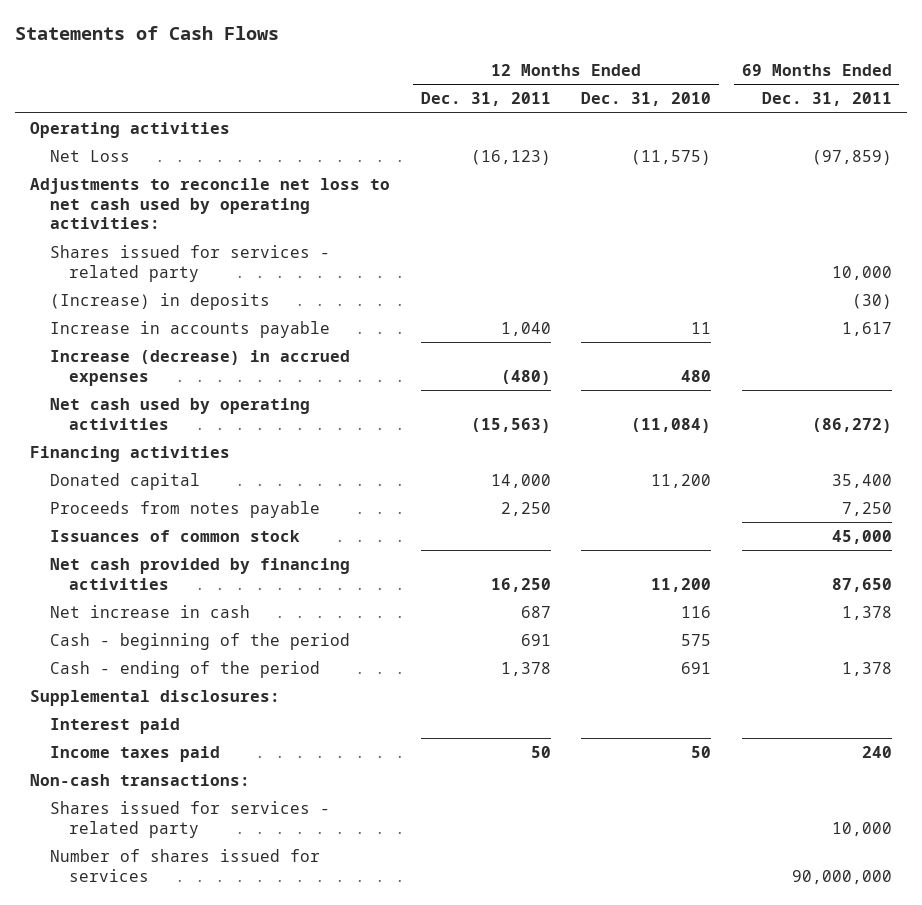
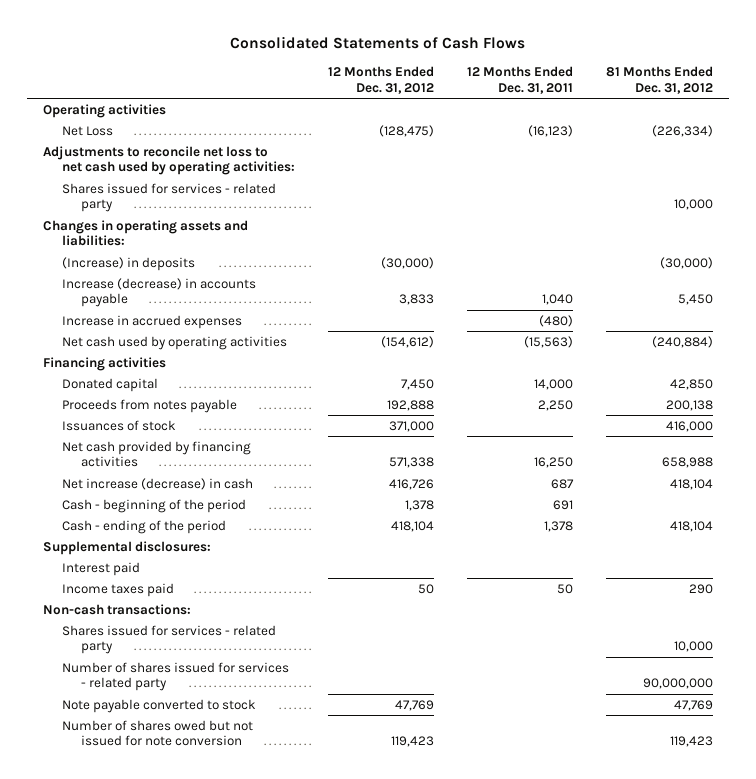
- Statements of Cash Flows
+ Consolidated Statements of Cash Flows
- | 12 Months Ended Dec. 31, 2011 | 12 Months Ended Dec. 31, 2010 | 69 Months Ended Dec. 31, 2011
+ | 12 Months Ended Dec. 31, 2012 | 12 Months Ended Dec. 31, 2011 | 81 Months Ended Dec. 31, 2012
+ Changes in operating assets and liabilities:
- Increase in accounts payable | 1,040 | 11 | 1,617
- Increase (decrease) in accrued expenses | (480) | 480 |
+ Increase (decrease) in accounts payable | 3,833 | 1,040 | 5,450
+ Increase in accrued expenses | | (480) |
- Issuances of common stock | | | 45,000
+ Issuances of stock | 371,000 | | 416,000
- Net increase in cash | 687 | 116 | 1,378
+ Net increase (decrease) in cash | 416,726 | 687 | 418,104
- Number of shares issued for services | | | 90,000,000
+ Number of shares issued for services - related party | | | 90,000,000
+ Note payable converted to stock | 47,769 | | 47,769
+ Number of shares owed but not issued for note conversion | 119,423 | | 119,423

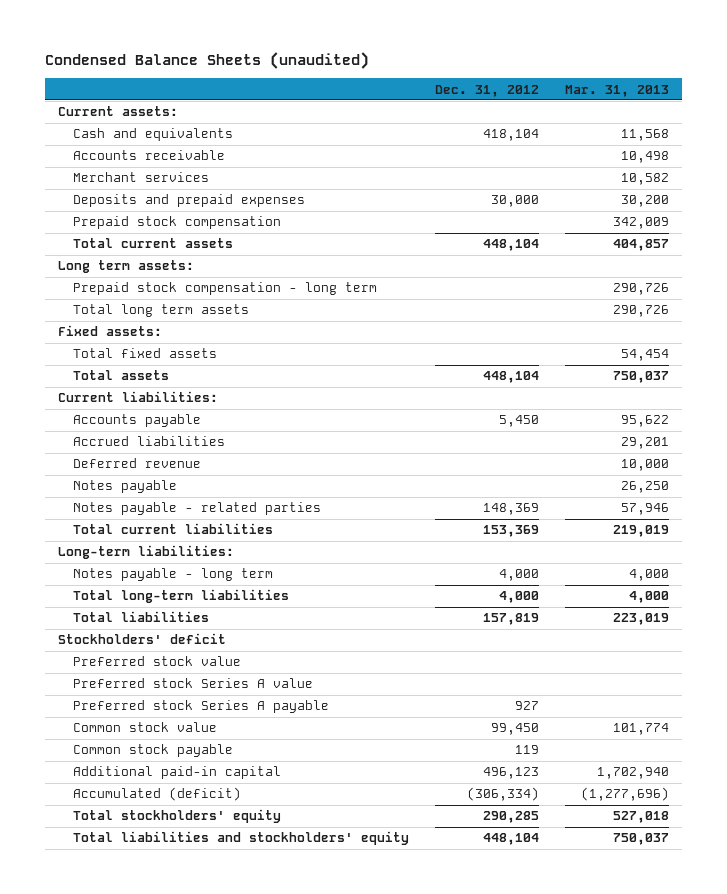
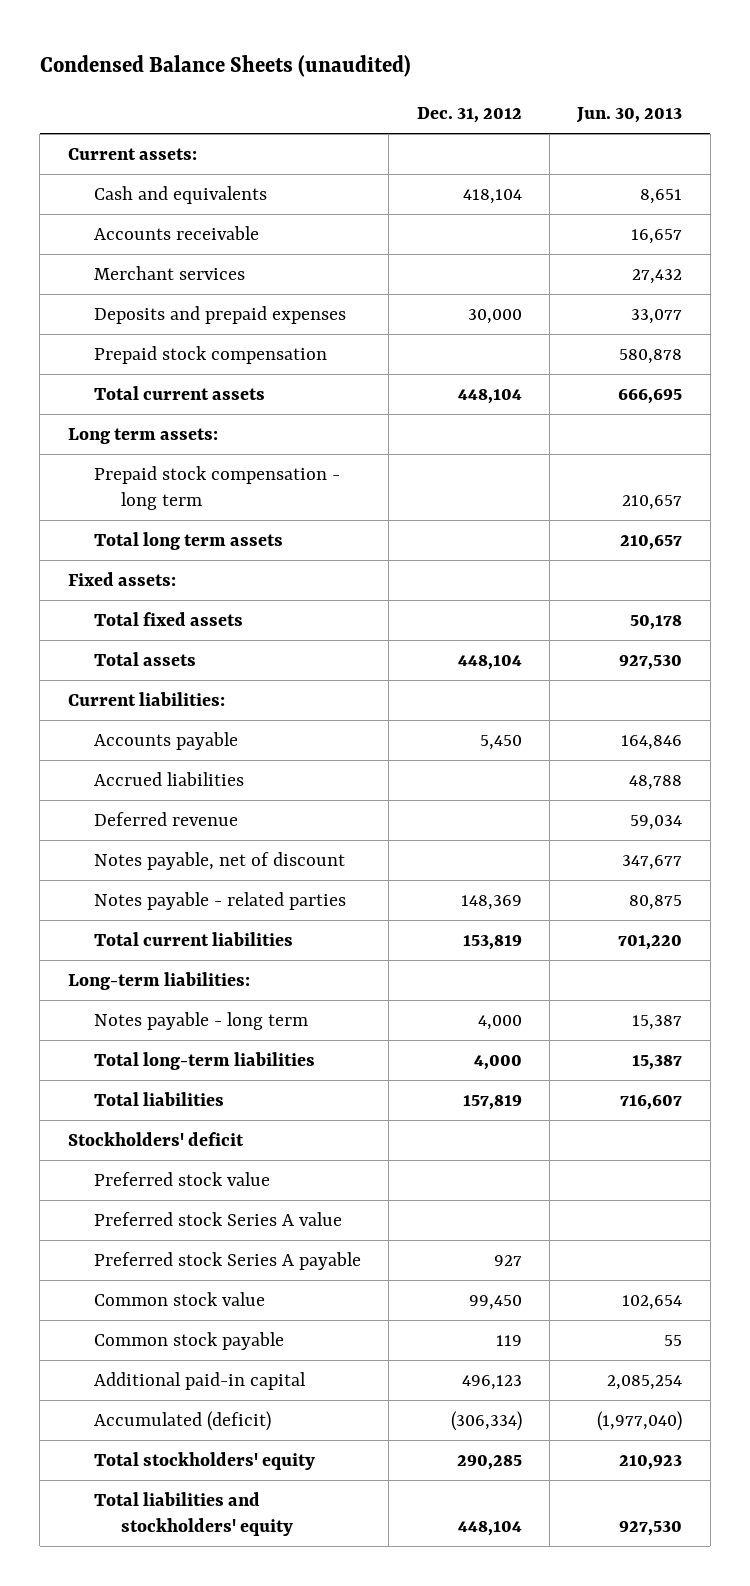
- | Dec. 31, 2012 | Mar. 31, 2013
+ | Dec. 31, 2012 | Jun. 30, 2013
- Notes payable | | 26,250
+ Notes payable, net of discount | | 347,677
- Total current liabilities | 153,369 | 219,019
+ Total current liabilities | 153,819 | 701,220

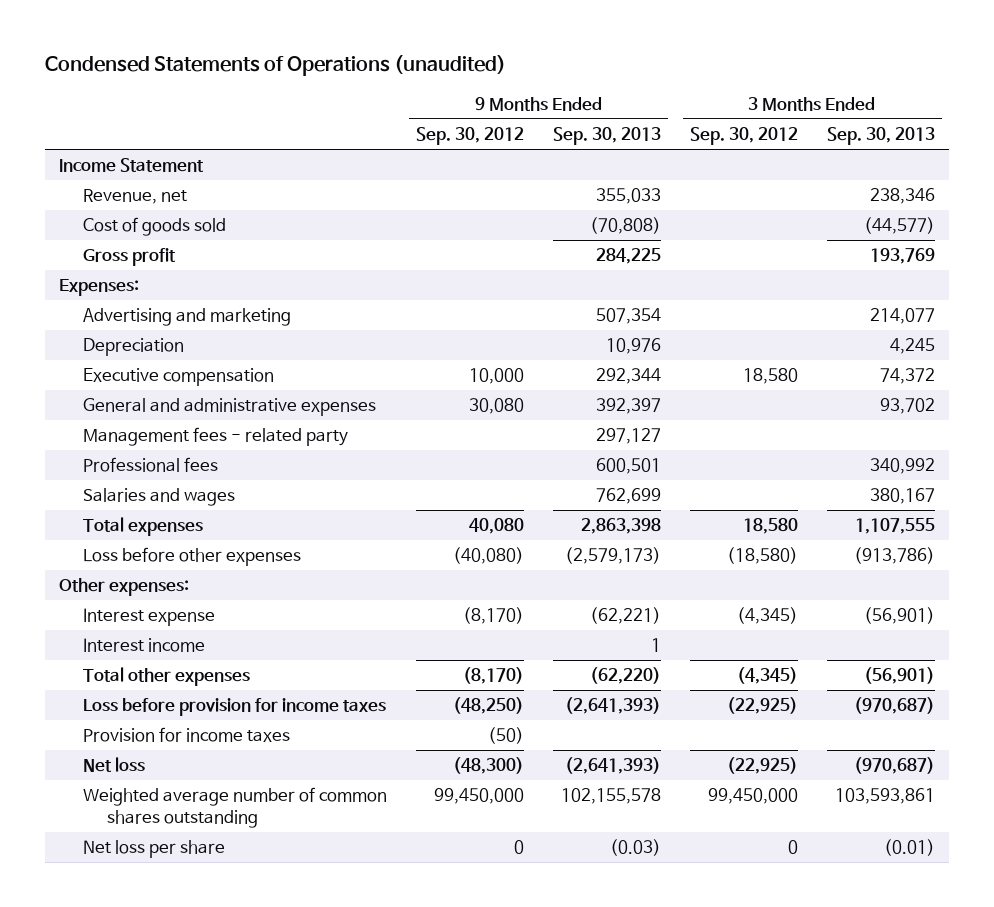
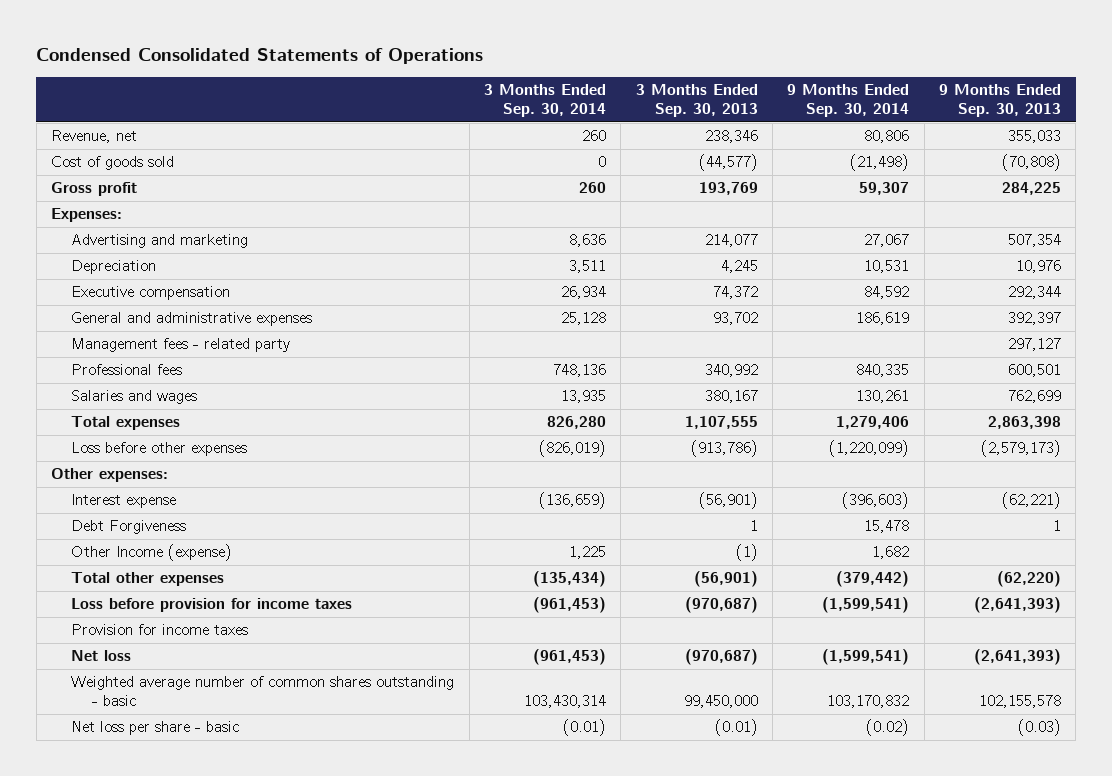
- Condensed Statements of Operations (unaudited)
+ Condensed Consolidated Statements of Operations
- | 9 Months Ended Sep. 30, 2012 | 9 Months Ended Sep. 30, 2013 | 3 Months Ended Sep. 30, 2012 | 3 Months Ended Sep. 30, 2013
+ | 3 Months Ended Sep. 30, 2014 | 3 Months Ended Sep. 30, 2013 | 9 Months Ended Sep. 30, 2014 | 9 Months Ended Sep. 30, 2013
- Income Statement
- Interest income | | 1 | |
+ Debt Forgiveness | | 1 | 15,478 | 1
+ Other Income (expense) | 1,225 | (1) | 1,682 |
- Weighted average number of common shares outstanding | 99,450,000 | 102,155,578 | 99,450,000 | 103,593,861
- Net loss per share | 0 | (0.03) | 0 | (0.01)
+ Weighted average number of common shares outstanding - basic | 103,430,314 | 99,450,000 | 103,170,832 | 102,155,578
+ Net loss per share - basic | (0.01) | (0.01) | (0.02) | (0.03)

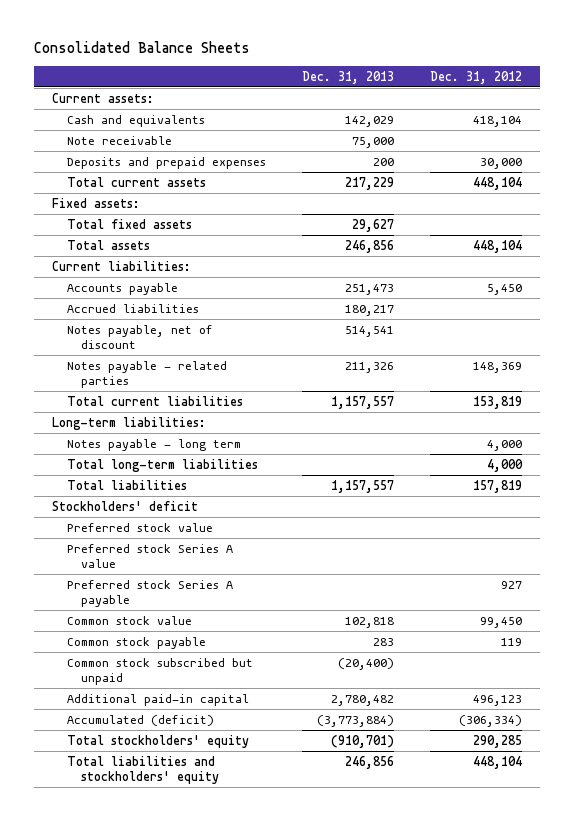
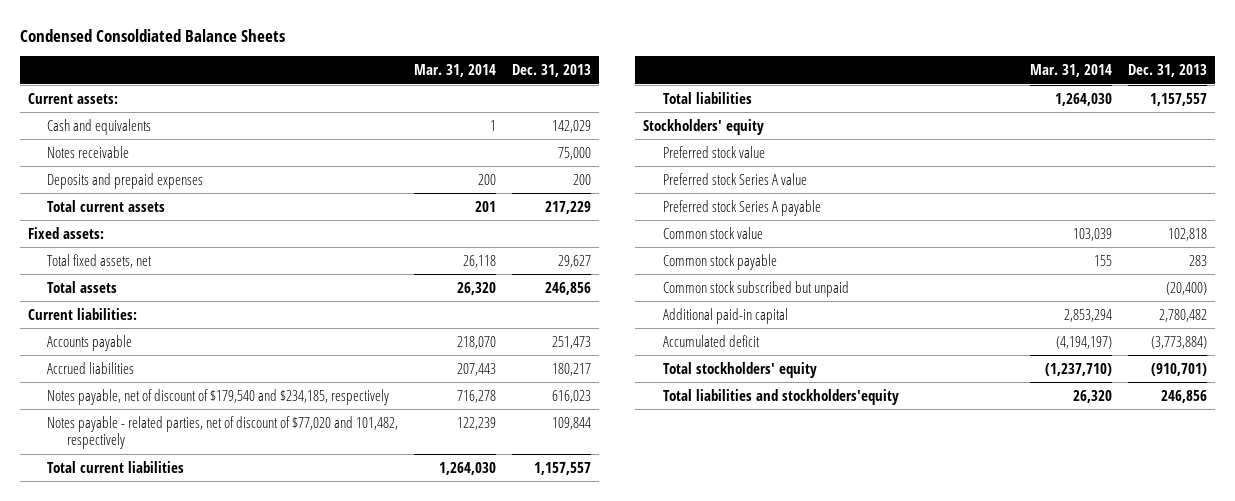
- Consolidated Balance Sheets
+ Condensed Consoldiated Balance Sheets
- | Dec. 31, 2013 | Dec. 31, 2012
+ | Mar. 31, 2014 | Dec. 31, 2013
- Note receivable | 75,000 |
+ Notes receivable | | 75,000
- Total fixed assets | 29,627 |
+ Total fixed assets, net | 26,118 | 29,627
- Notes payable, net of discount | 514,541 |
- Notes payable - related parties | 211,326 | 148,369
+ Notes payable, net of discount of $179,540 and $234,185, respectively | 716,278 | 616,023
+ Notes payable - related parties, net of discount of $77,020 and 101,482, respectively | 122,239 | 109,844
- Long-term liabilities:
- Notes payable - long term | | 4,000
- Total long-term liabilities | | 4,000
- Stockholders' deficit
+ Stockholders' equity
- Accumulated (deficit) | (3,773,884) | (306,334)
+ Accumulated deficit | (4,194,197) | (3,773,884)
- Total liabilities and stockholders' equity | 246,856 | 448,104
+ Total liabilities and stockholders'equity | 26,320 | 246,856

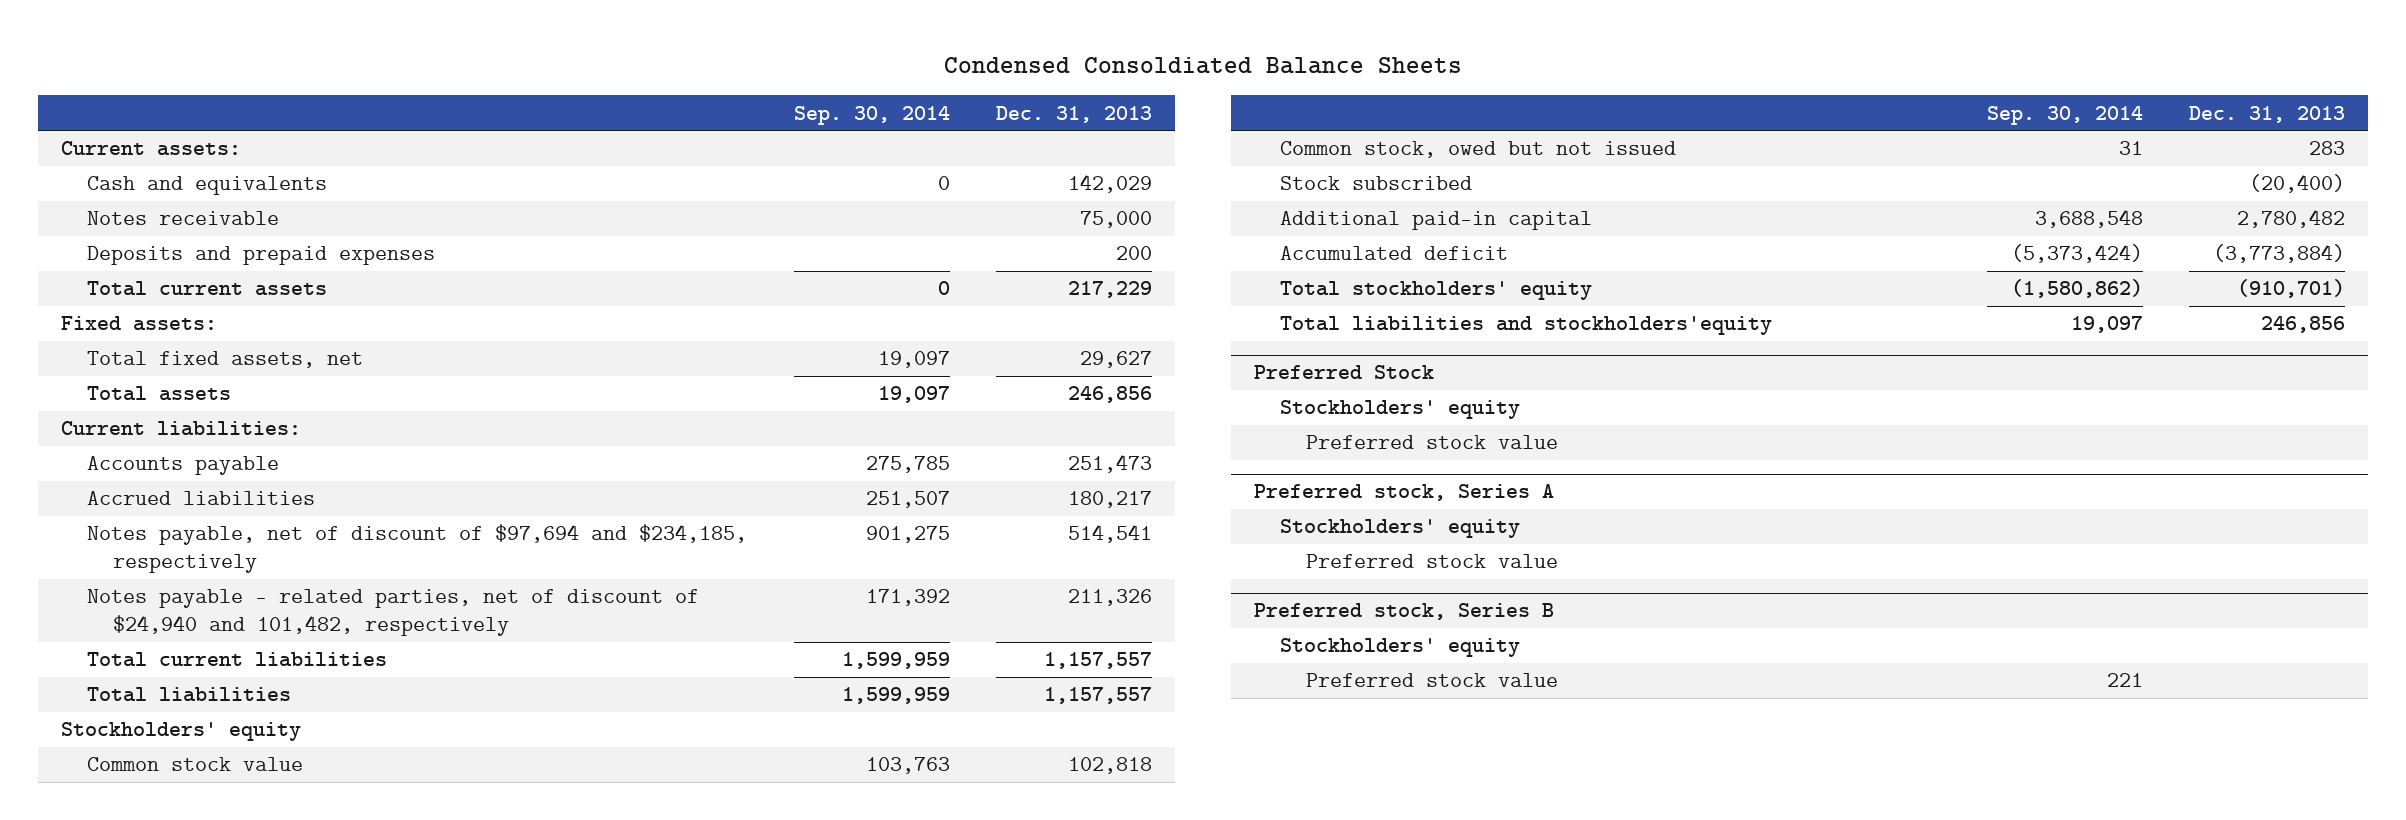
- | Mar. 31, 2014 | Dec. 31, 2013
+ | Sep. 30, 2014 | Dec. 31, 2013
- Notes payable, net of discount of $179,540 and $234,185, respectively | 716,278 | 616,023
- Notes payable - related parties, net of discount of $77,020 and 101,482, respectively | 122,239 | 109,844
+ Notes payable, net of discount of $97,694 and $234,185, respectively | 901,275 | 514,541
+ Notes payable - related parties, net of discount of $24,940 and 101,482, respectively | 171,392 | 211,326
- Preferred stock value
- Preferred stock Series A value
- Preferred stock Series A payable
- Common stock payable | 155 | 283
- Common stock subscribed but unpaid | | (20,400)
+ Common stock, owed but not issued | 31 | 283
+ Stock subscribed | | (20,400)
+ Preferred Stock
+ Stockholders' equity
+ Preferred stock value
+ Preferred stock, Series A
+ Stockholders' equity
+ Preferred stock value
+ Preferred stock, Series B
+ Stockholders' equity
+ Preferred stock value | 221 |

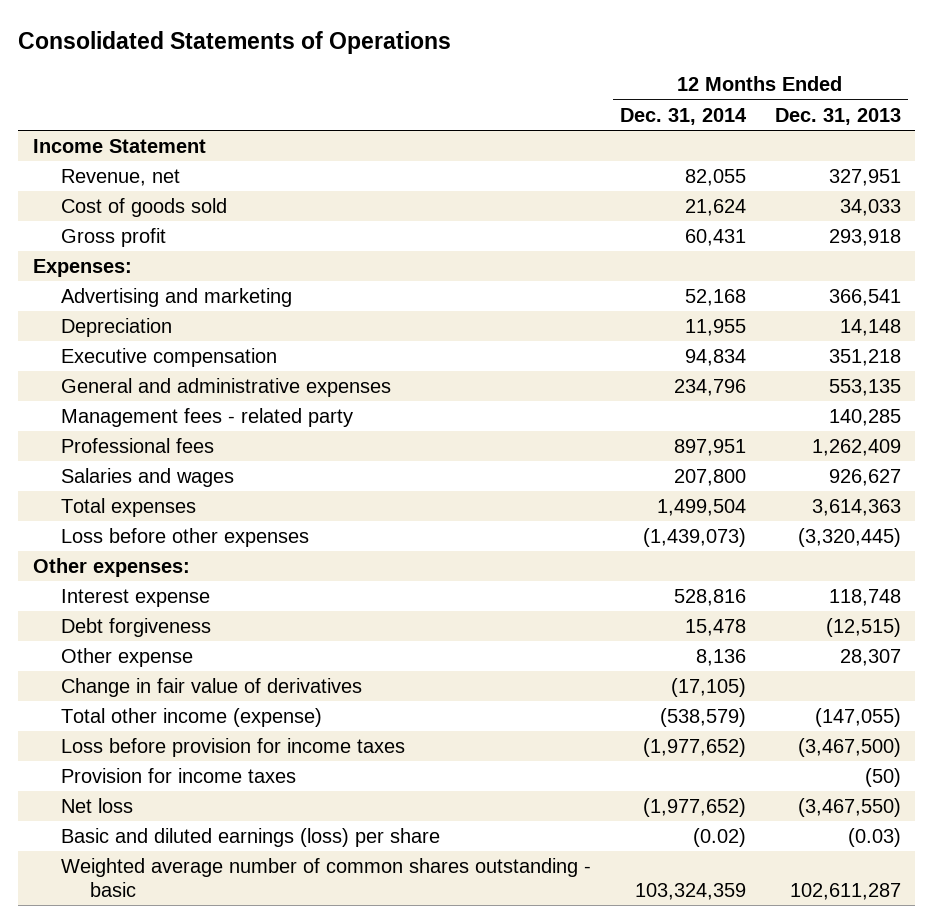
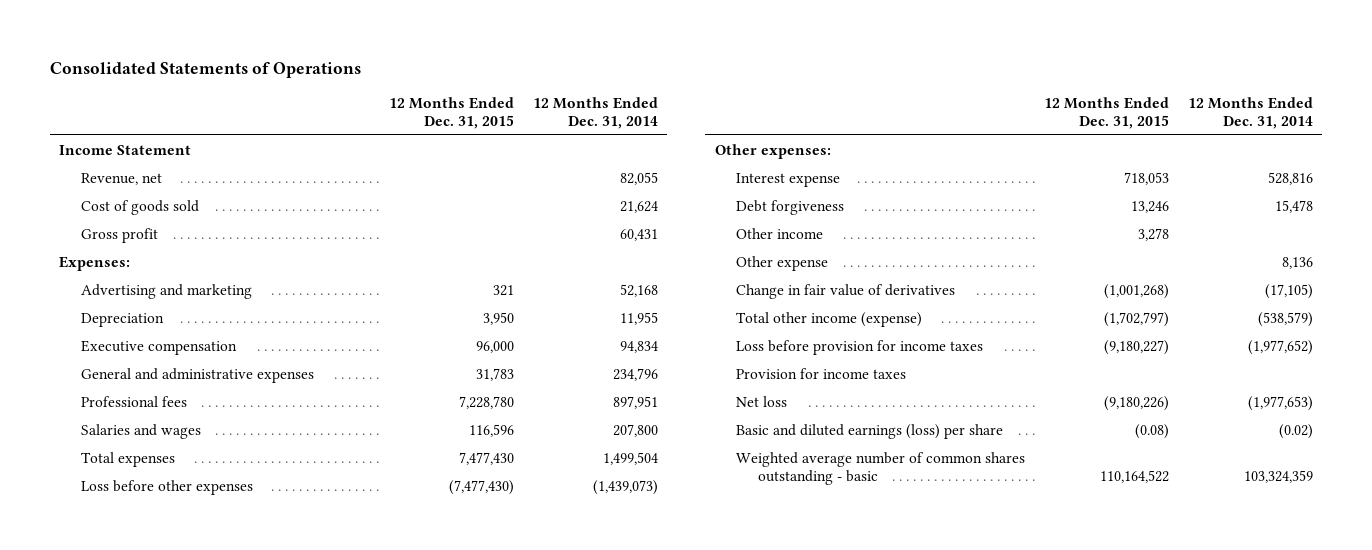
- | 12 Months Ended Dec. 31, 2014 | 12 Months Ended Dec. 31, 2013
+ | 12 Months Ended Dec. 31, 2015 | 12 Months Ended Dec. 31, 2014
- Management fees - related party | | 140,285
+ Other income | 3,278 |
- Net loss | (1,977,652) | (3,467,550)
+ Net loss | (9,180,226) | (1,977,653)

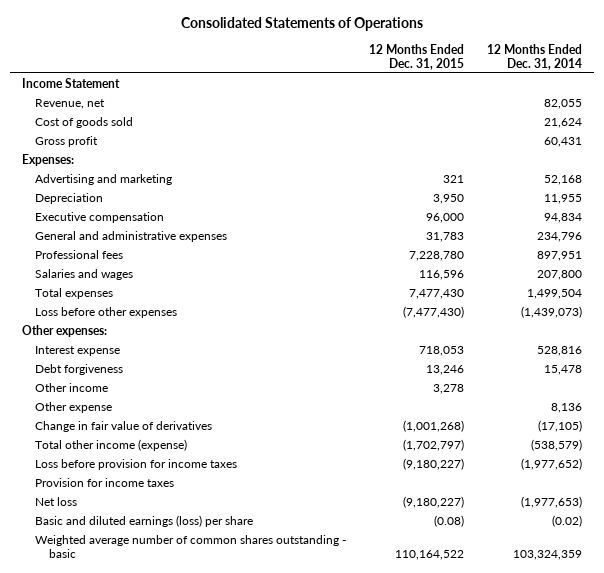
- Net loss | (9,180,226) | (1,977,653)
+ Net loss | (9,180,227) | (1,977,653)

